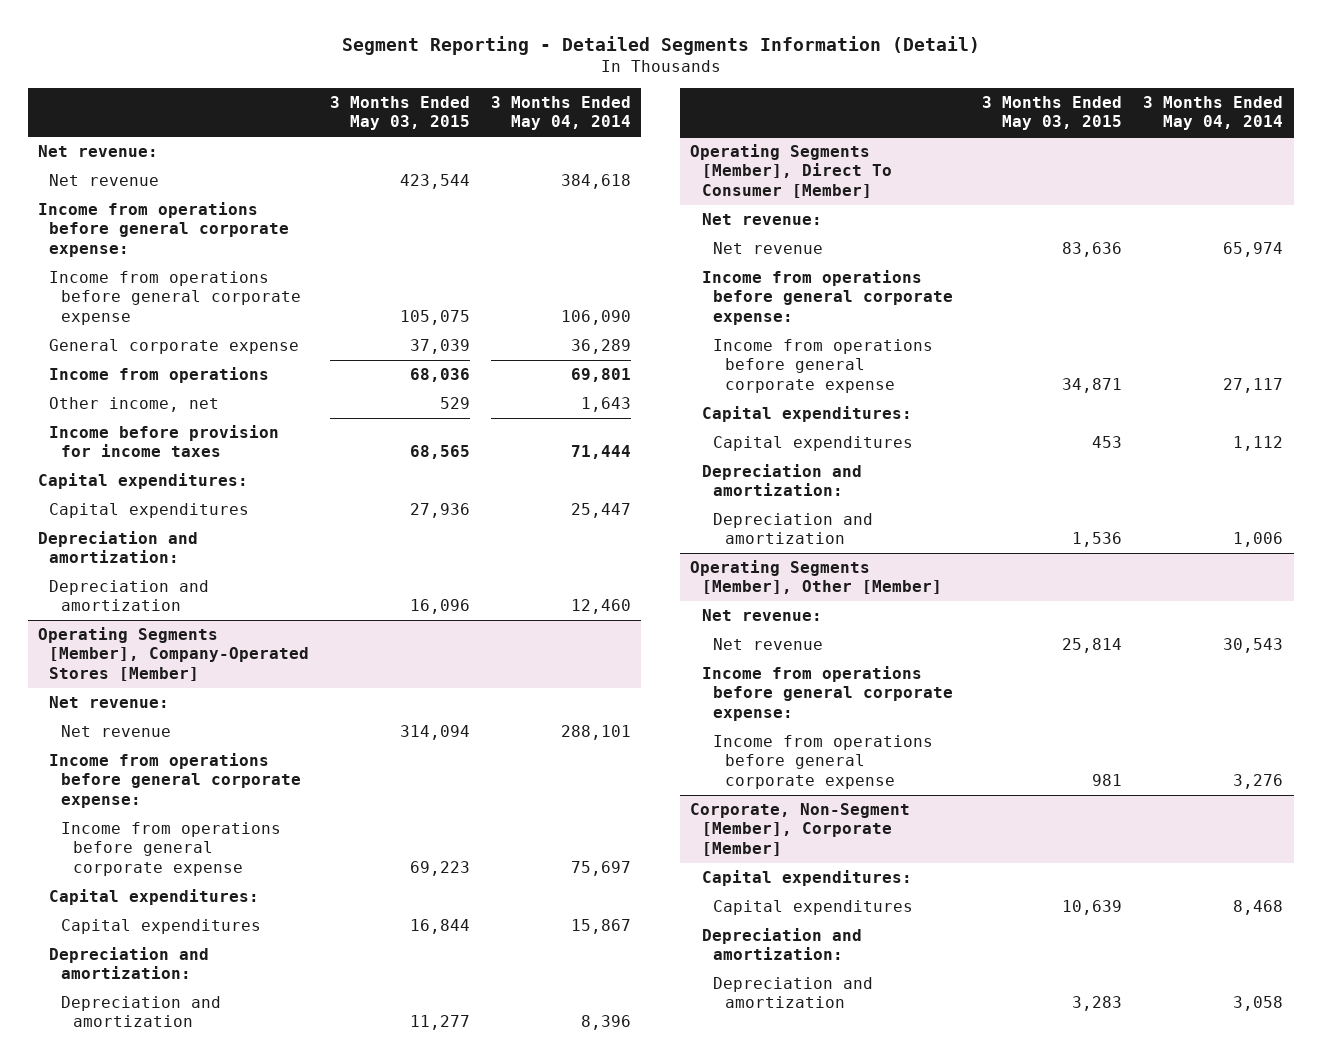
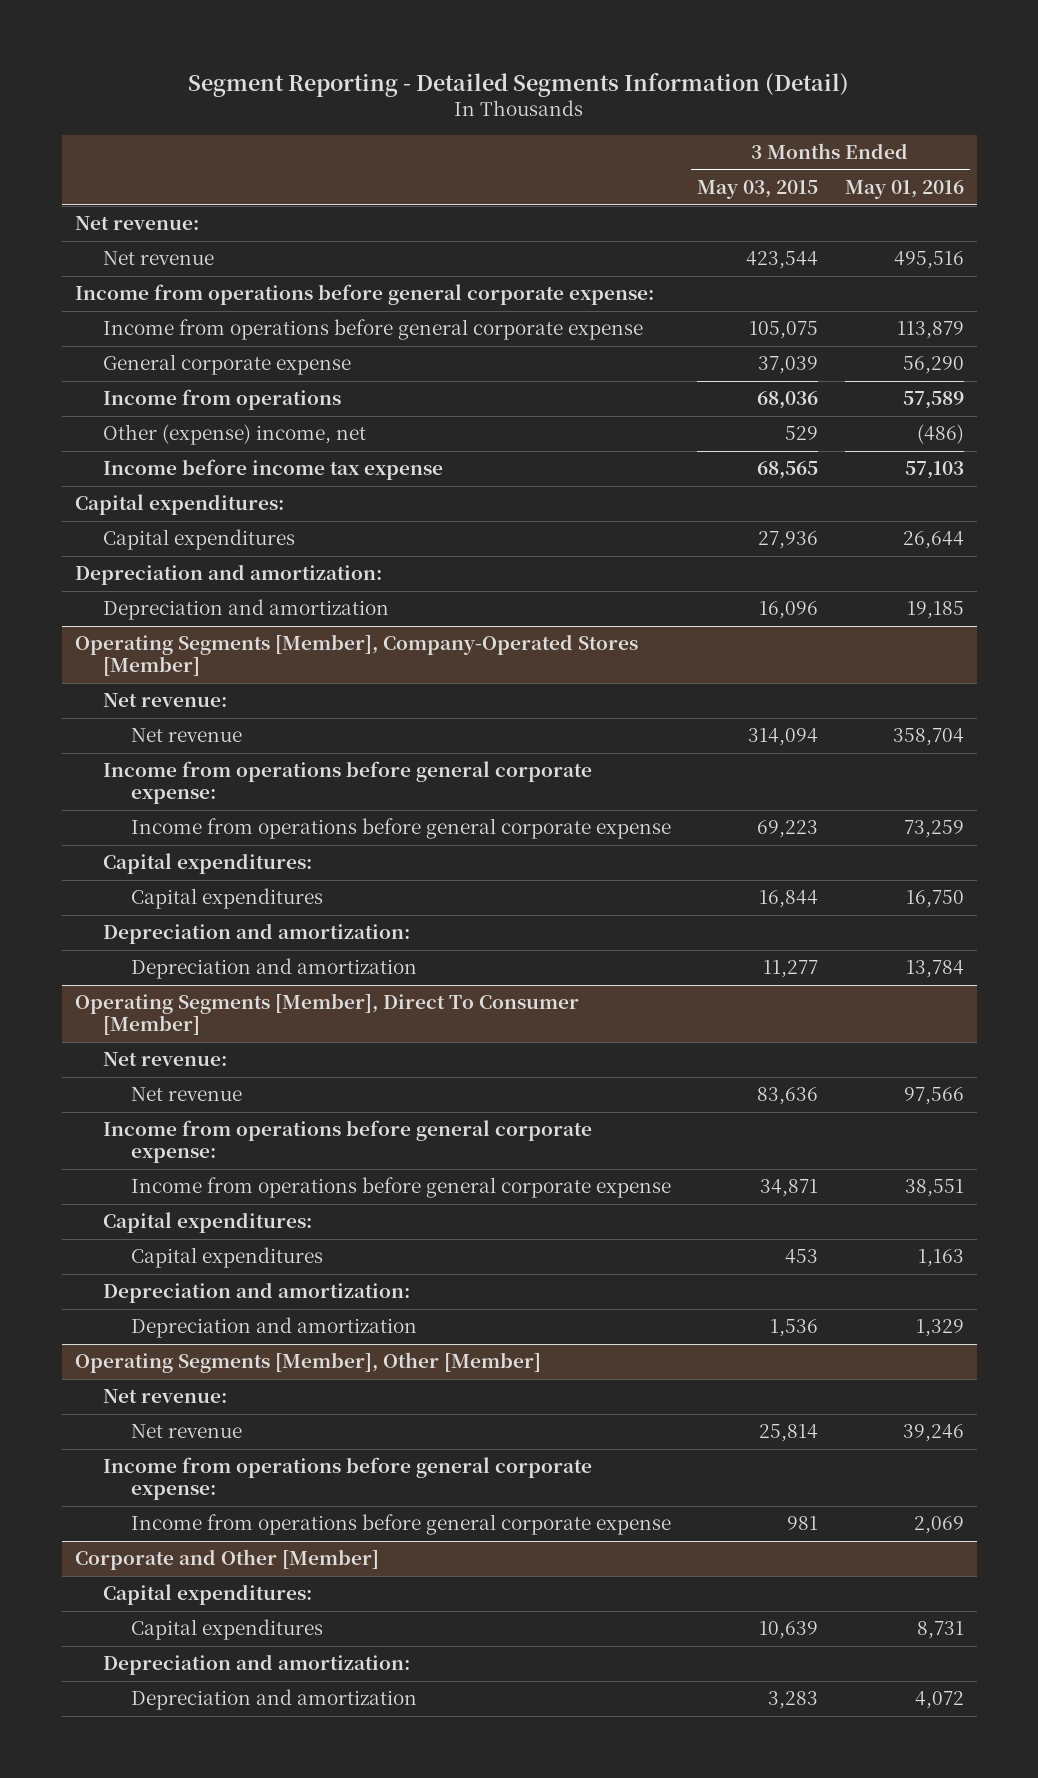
- | 3 Months Ended May 03, 2015 | 3 Months Ended May 04, 2014
+ | 3 Months Ended May 03, 2015 | 3 Months Ended May 01, 2016
- Other income, net | 529 | 1,643
- Income before provision for income taxes | 68,565 | 71,444
+ Other (expense) income, net | 529 | (486)
+ Income before income tax expense | 68,565 | 57,103
- Corporate, Non-Segment [Member], Corporate [Member]
+ Corporate and Other [Member]

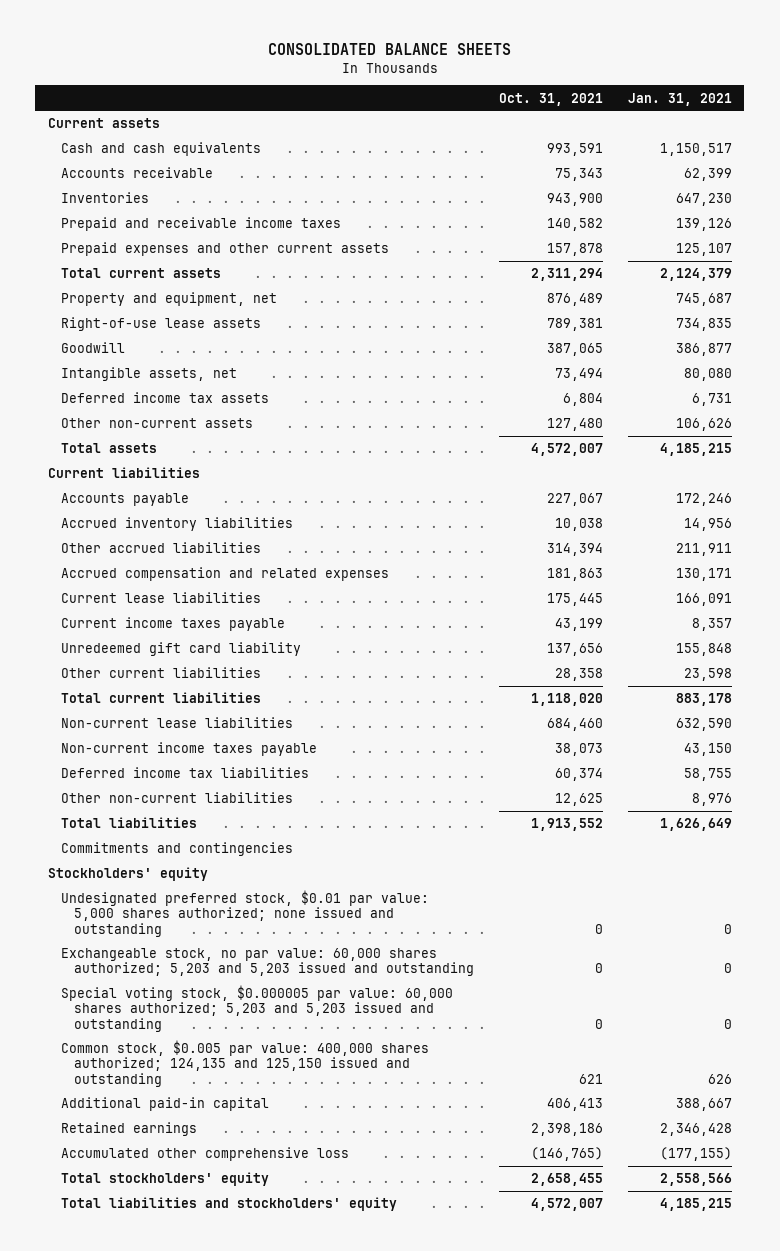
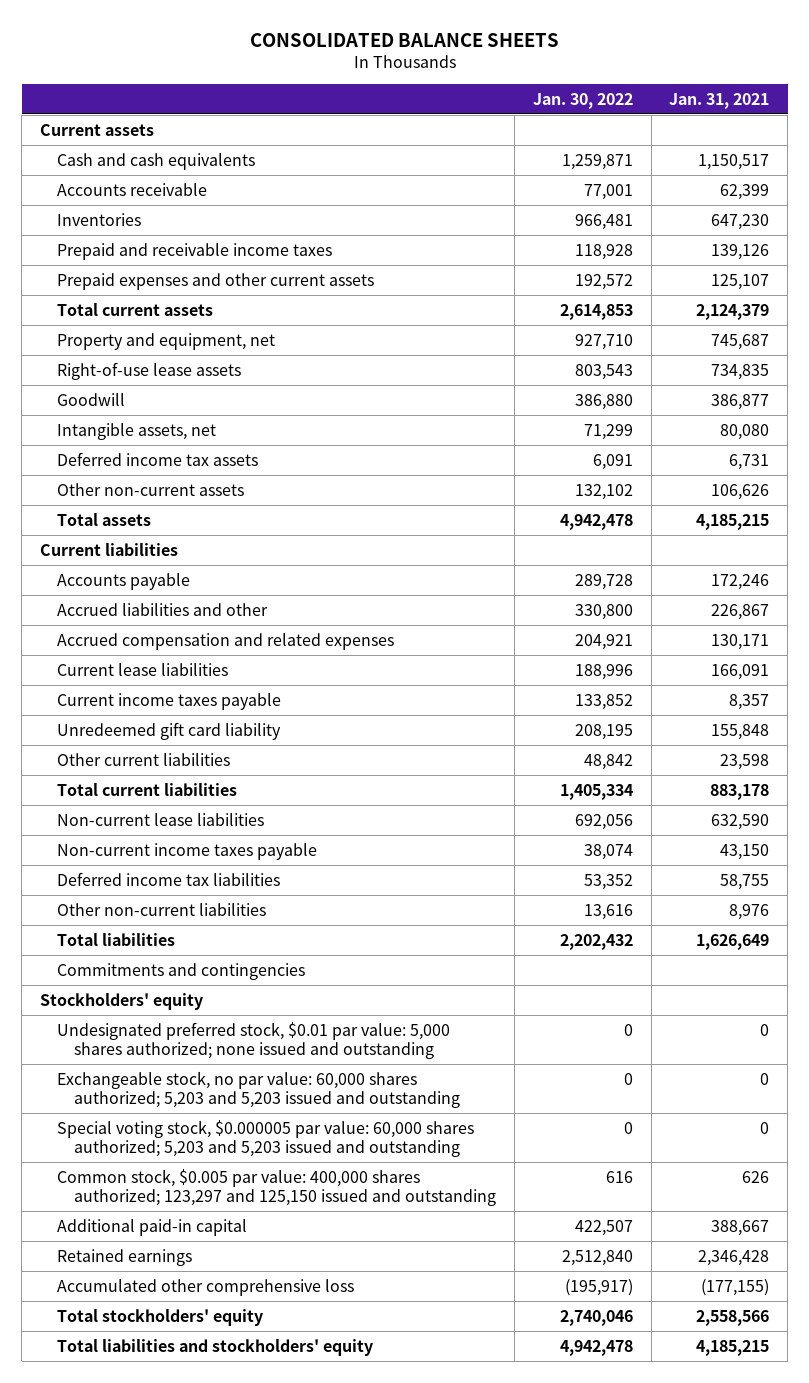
- | Oct. 31, 2021 | Jan. 31, 2021
+ | Jan. 30, 2022 | Jan. 31, 2021
- Accrued inventory liabilities | 10,038 | 14,956
- Other accrued liabilities | 314,394 | 211,911
+ Accrued liabilities and other | 330,800 | 226,867
- Common stock, $0.005 par value: 400,000 shares authorized; 124,135 and 125,150 issued and outstanding | 621 | 626
+ Common stock, $0.005 par value: 400,000 shares authorized; 123,297 and 125,150 issued and outstanding | 616 | 626

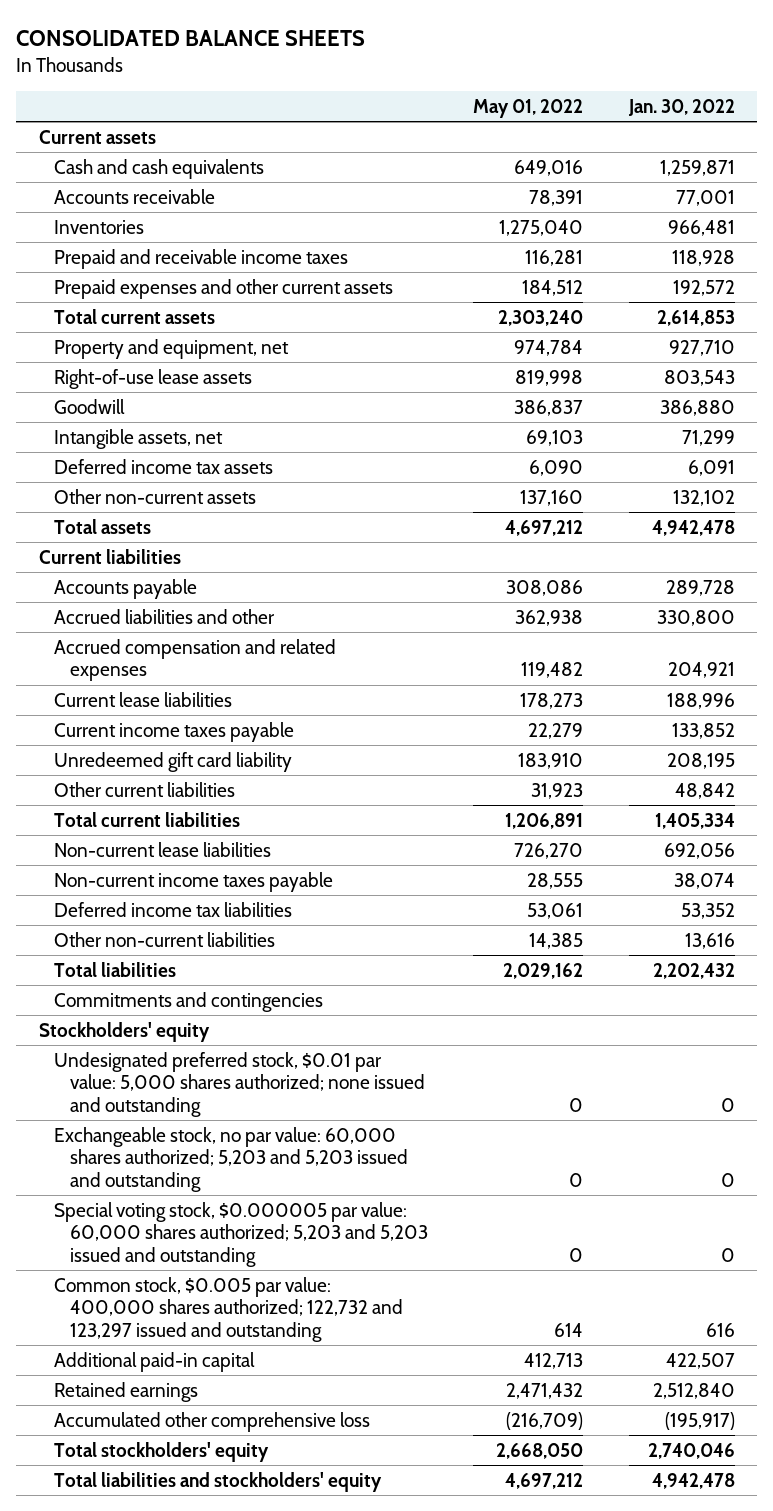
- | Jan. 30, 2022 | Jan. 31, 2021
+ | May 01, 2022 | Jan. 30, 2022
- Common stock, $0.005 par value: 400,000 shares authorized; 123,297 and 125,150 issued and outstanding | 616 | 626
+ Common stock, $0.005 par value: 400,000 shares authorized; 122,732 and 123,297 issued and outstanding | 614 | 616

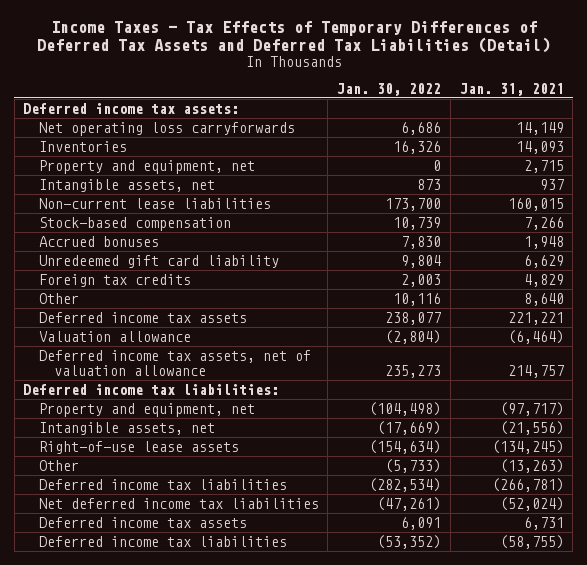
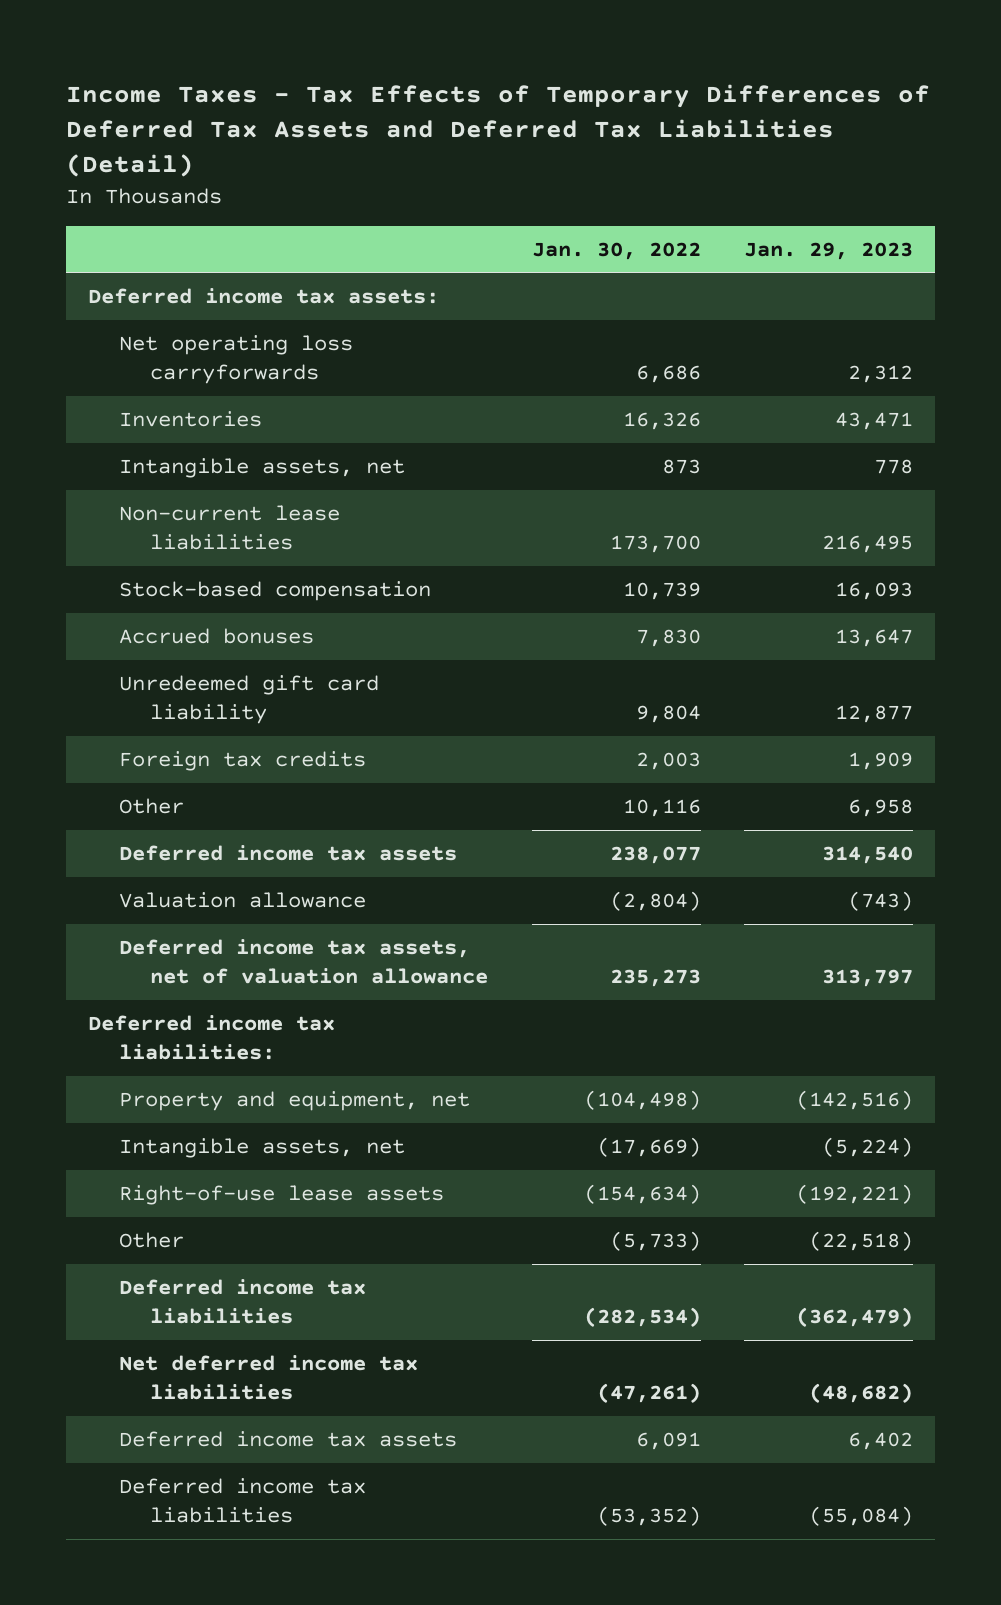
- | Jan. 30, 2022 | Jan. 31, 2021
+ | Jan. 30, 2022 | Jan. 29, 2023
- Property and equipment, net | 0 | 2,715

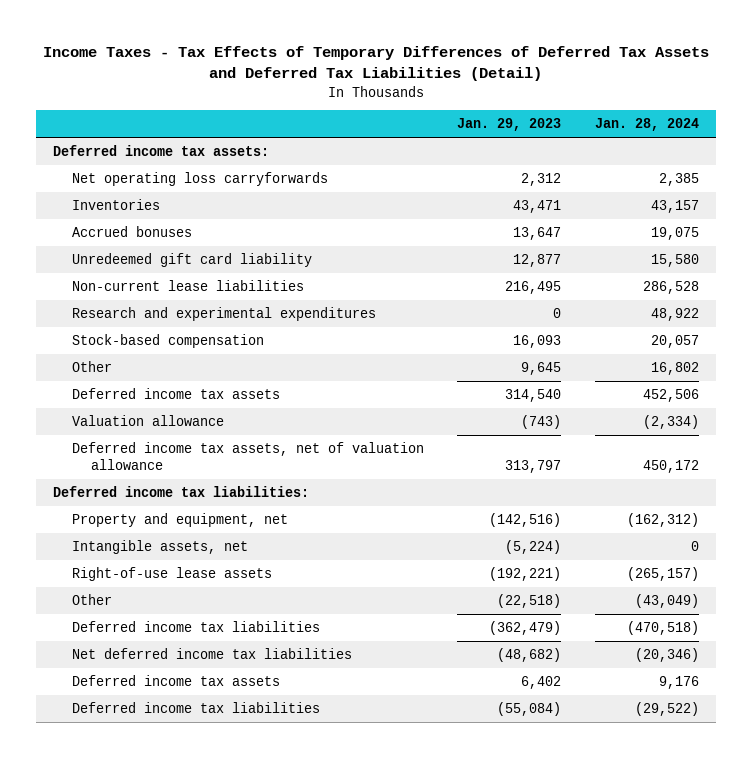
- | Jan. 30, 2022 | Jan. 29, 2023
+ | Jan. 29, 2023 | Jan. 28, 2024
- Intangible assets, net | 873 | 778
- Foreign tax credits | 2,003 | 1,909
- Other | 10,116 | 6,958
moved down: Non-current lease liabilities | 216,495 | 286,528
+ Research and experimental expenditures | 0 | 48,922
moved down: Stock-based compensation | 16,093 | 20,057
+ Other | 9,645 | 16,802

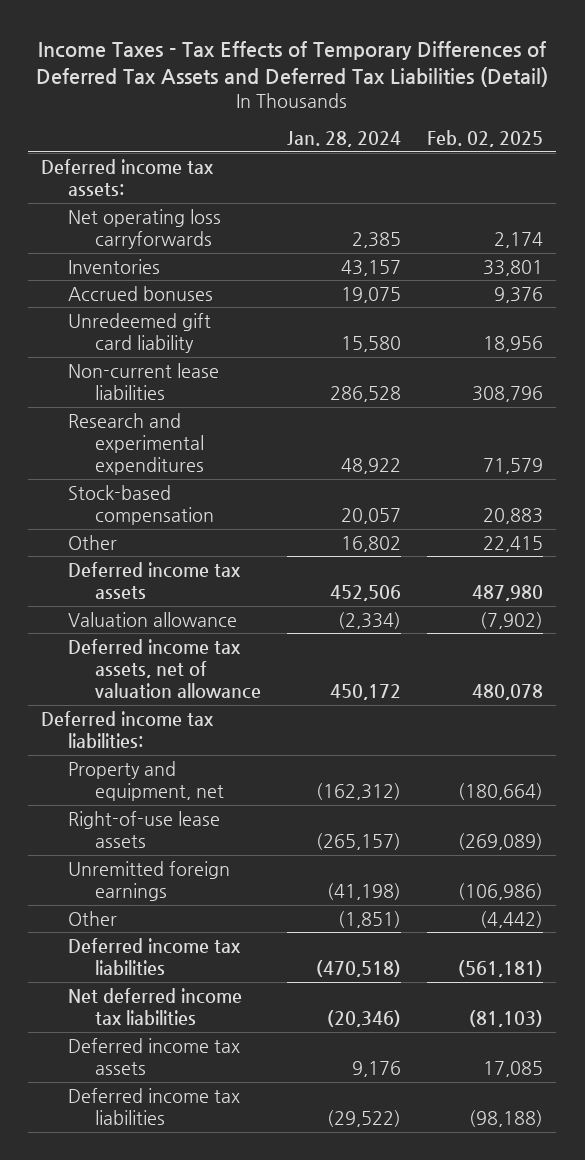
- | Jan. 29, 2023 | Jan. 28, 2024
+ | Jan. 28, 2024 | Feb. 02, 2025
- Intangible assets, net | (5,224) | 0
- Other | (22,518) | (43,049)
+ Unremitted foreign earnings | (41,198) | (106,986)
+ Other | (1,851) | (4,442)

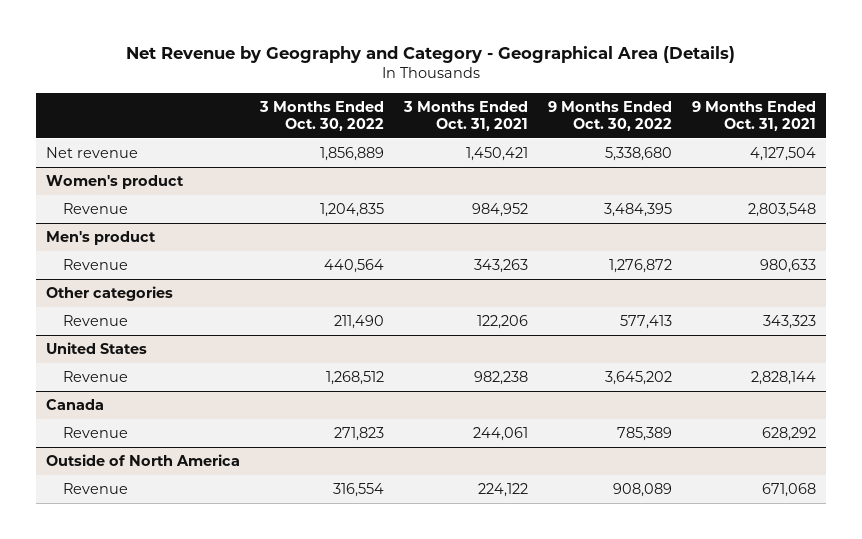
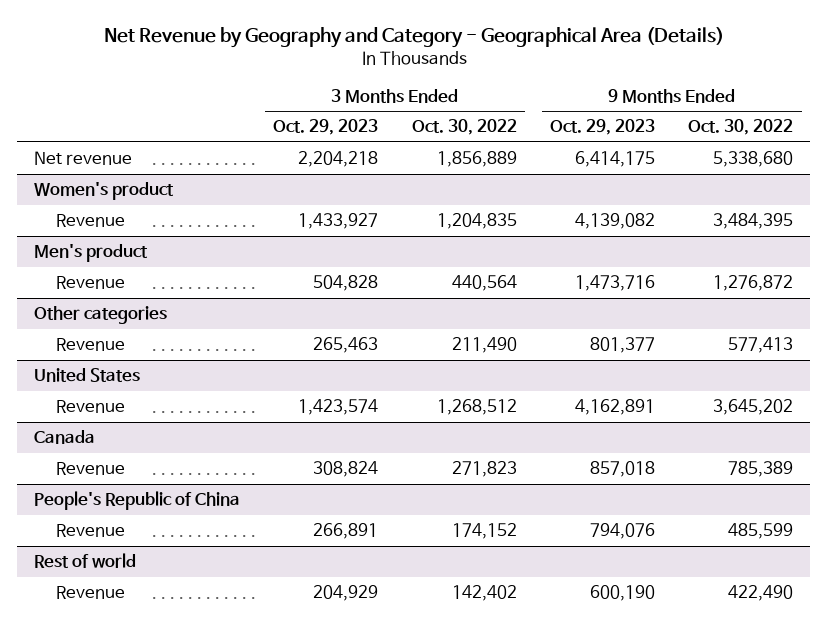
- | 3 Months Ended Oct. 30, 2022 | 3 Months Ended Oct. 31, 2021 | 9 Months Ended Oct. 30, 2022 | 9 Months Ended Oct. 31, 2021
+ | 3 Months Ended Oct. 29, 2023 | 3 Months Ended Oct. 30, 2022 | 9 Months Ended Oct. 29, 2023 | 9 Months Ended Oct. 30, 2022
- Outside of North America
- Revenue | 316,554 | 224,122 | 908,089 | 671,068
+ People's Republic of China
+ Revenue | 266,891 | 174,152 | 794,076 | 485,599
+ Rest of world
+ Revenue | 204,929 | 142,402 | 600,190 | 422,490

